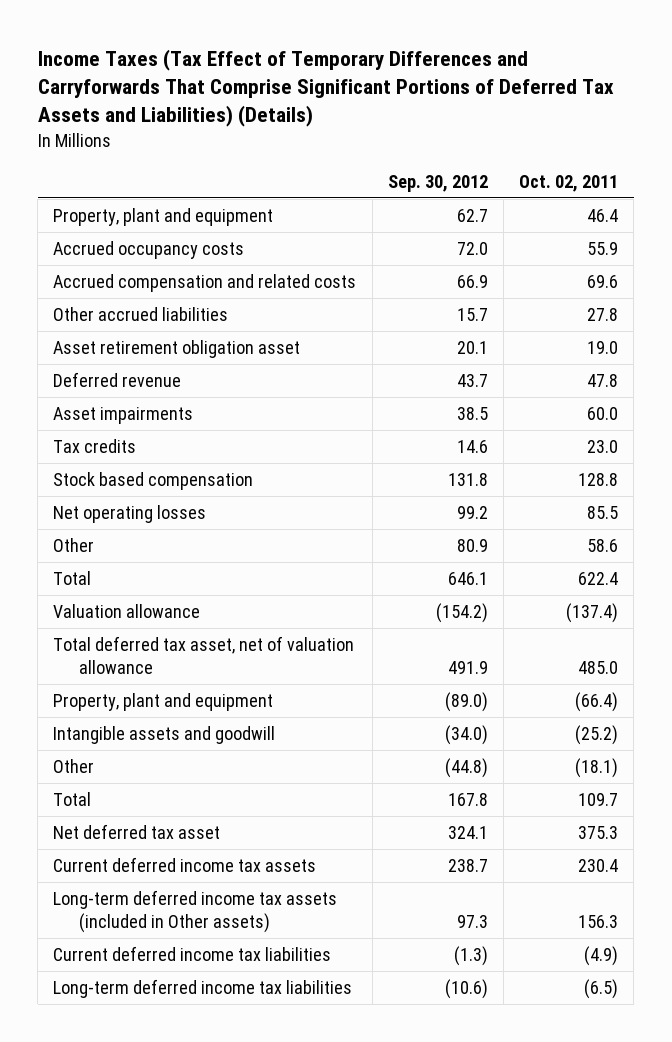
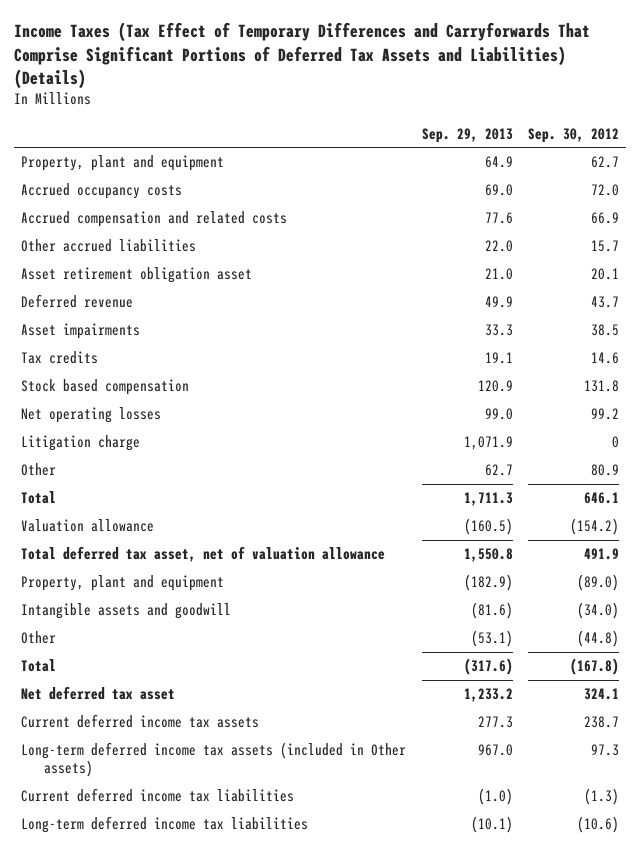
- | Sep. 30, 2012 | Oct. 02, 2011
+ | Sep. 29, 2013 | Sep. 30, 2012
+ Litigation charge | 1,071.9 | 0
- Total | 167.8 | 109.7
+ Total | (317.6) | (167.8)

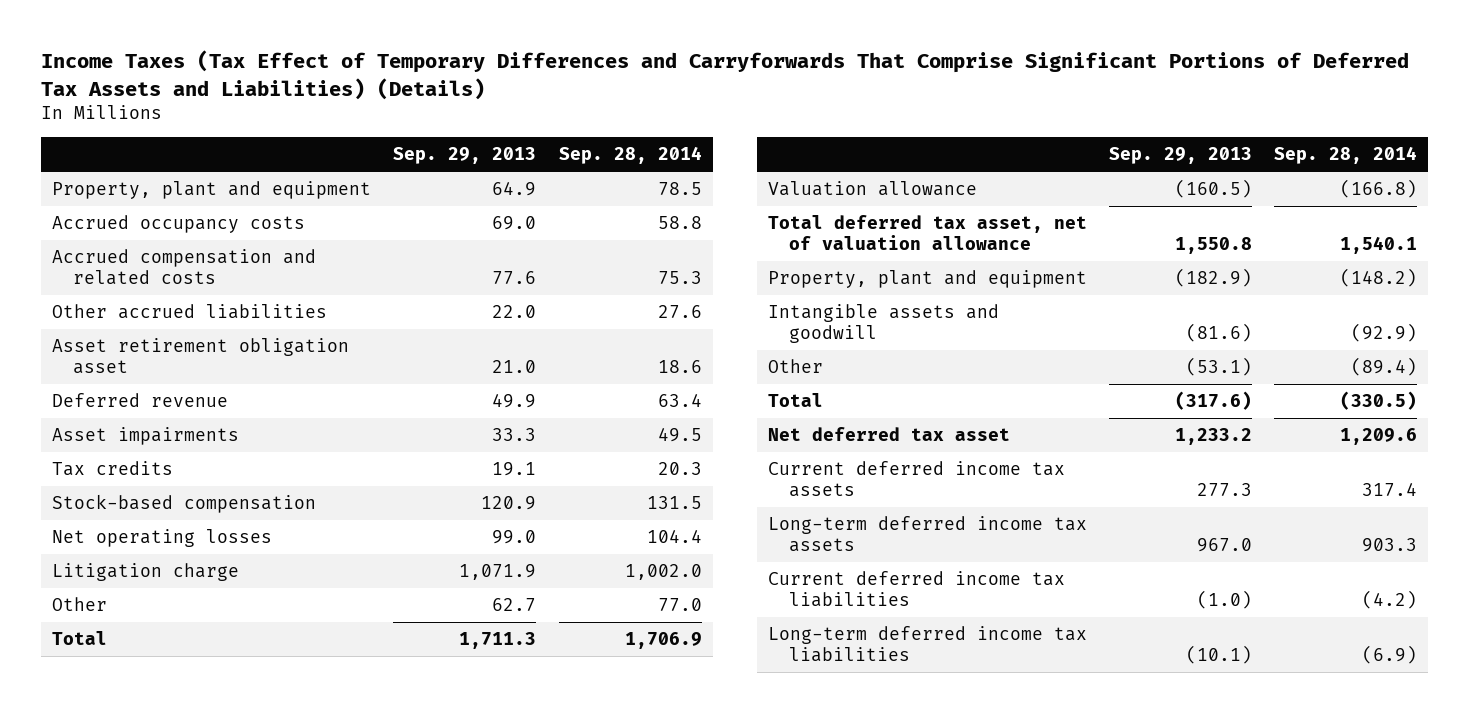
- | Sep. 29, 2013 | Sep. 30, 2012
+ | Sep. 29, 2013 | Sep. 28, 2014
- Stock based compensation | 120.9 | 131.8
+ Stock-based compensation | 120.9 | 131.5
- Long-term deferred income tax assets (included in Other assets) | 967.0 | 97.3
+ Long-term deferred income tax assets | 967.0 | 903.3

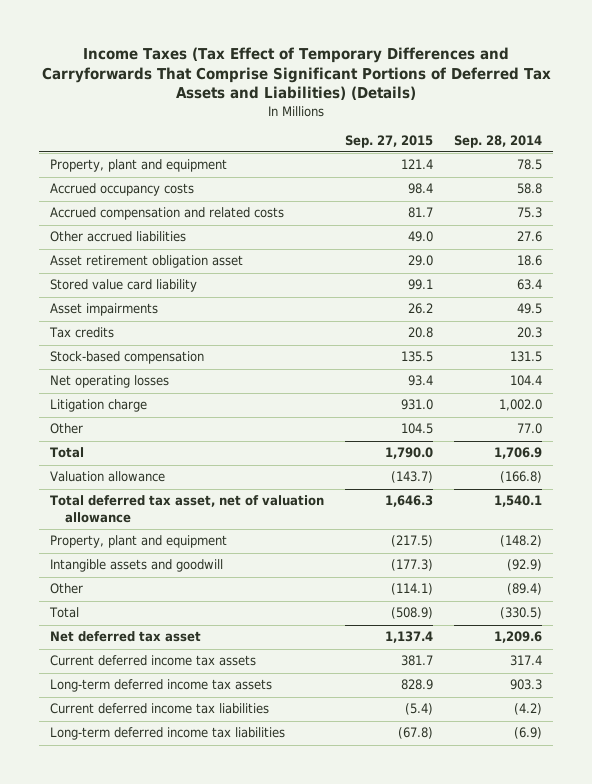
- | Sep. 29, 2013 | Sep. 28, 2014
+ | Sep. 27, 2015 | Sep. 28, 2014
- Deferred revenue | 49.9 | 63.4
+ Stored value card liability | 99.1 | 63.4

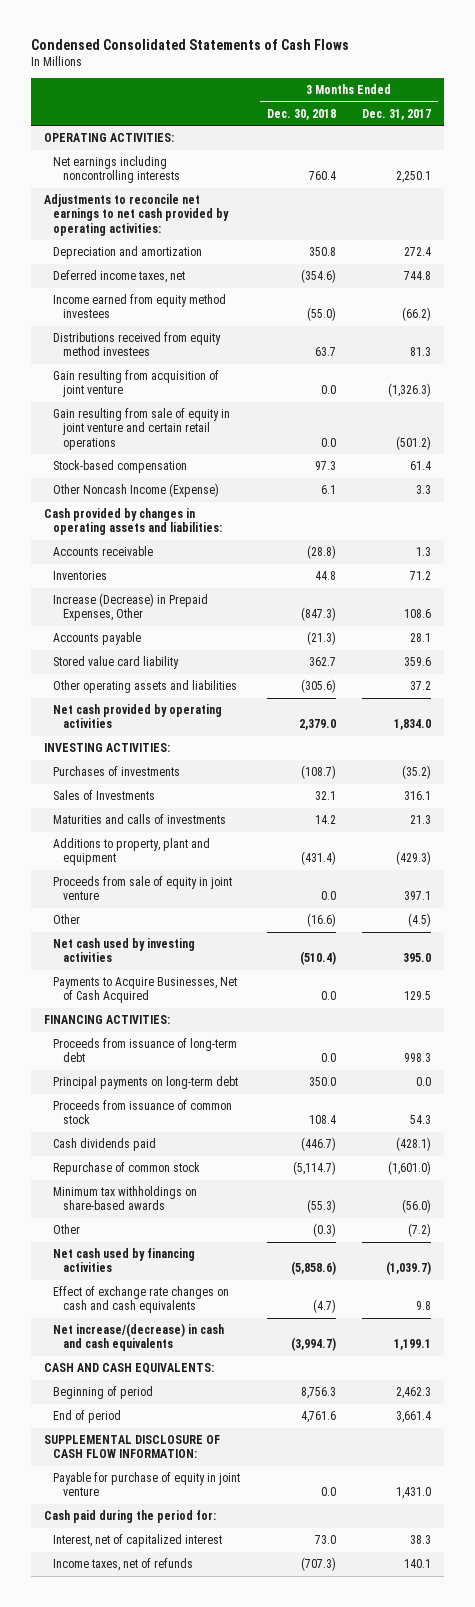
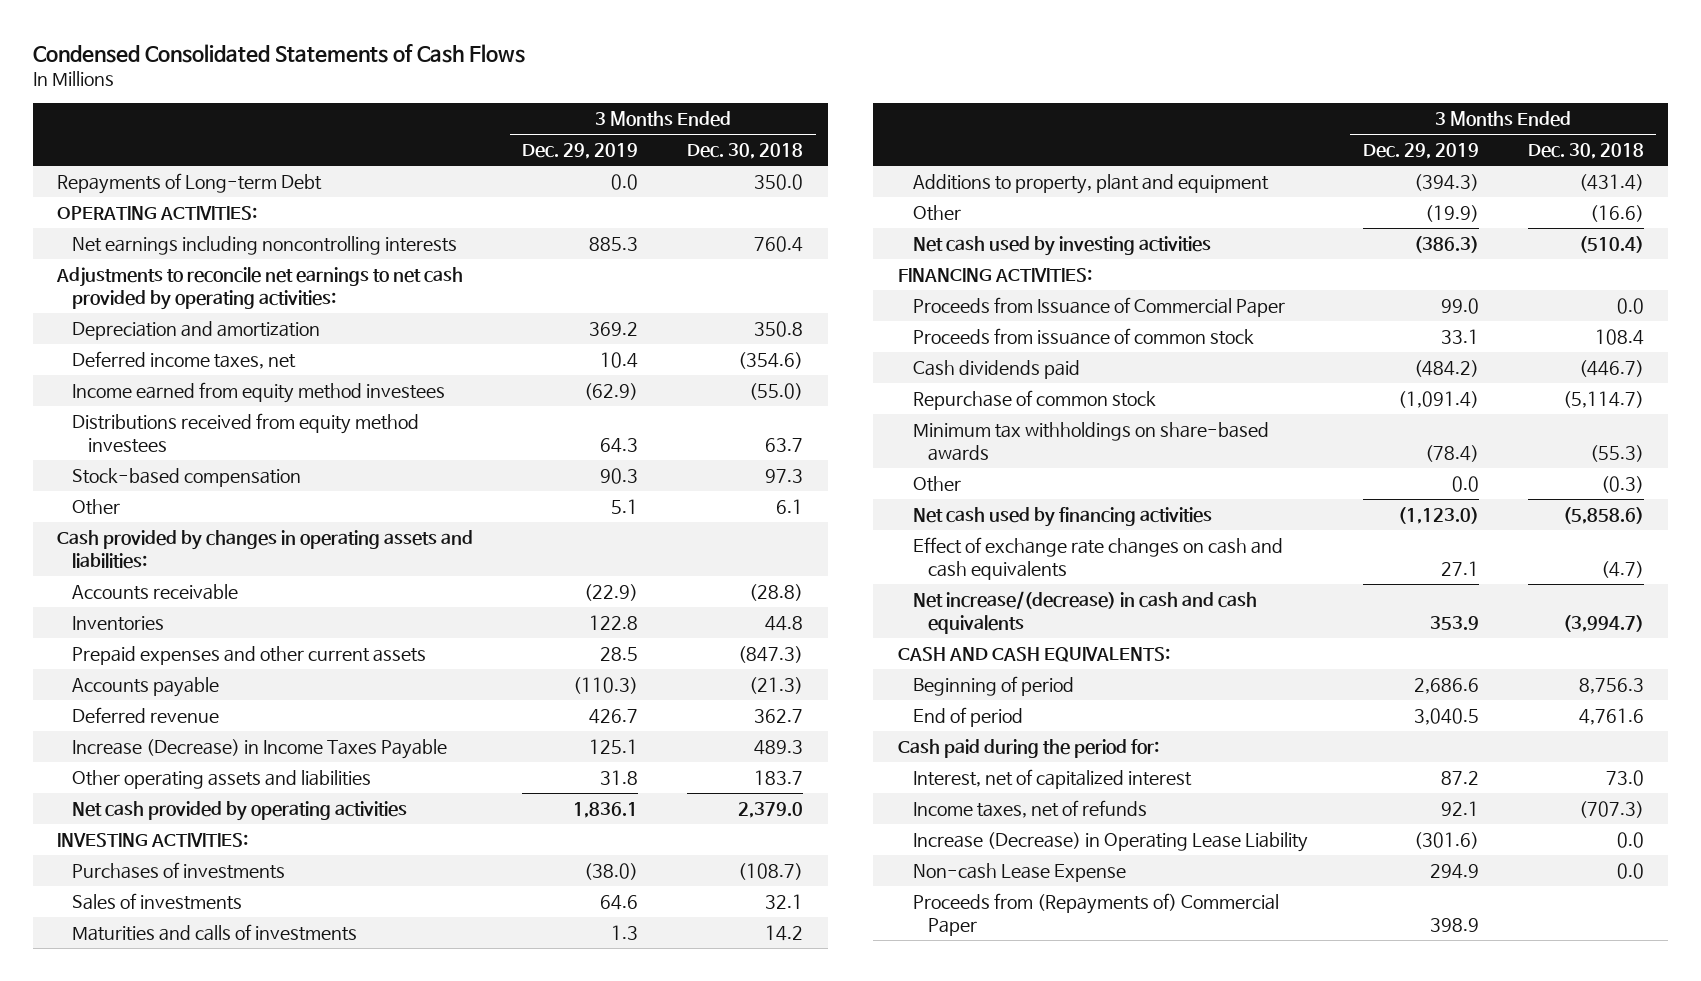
- | 3 Months Ended Dec. 30, 2018 | 3 Months Ended Dec. 31, 2017
+ | 3 Months Ended Dec. 29, 2019 | 3 Months Ended Dec. 30, 2018
+ Repayments of Long-term Debt | 0.0 | 350.0
- Gain resulting from acquisition of joint venture | 0.0 | (1,326.3)
- Gain resulting from sale of equity in joint venture and certain retail operations | 0.0 | (501.2)
- Other Noncash Income (Expense) | 6.1 | 3.3
+ Other | 5.1 | 6.1
- Increase (Decrease) in Prepaid Expenses, Other | (847.3) | 108.6
+ Prepaid expenses and other current assets | 28.5 | (847.3)
- Stored value card liability | 362.7 | 359.6
- Other operating assets and liabilities | (305.6) | 37.2
+ Deferred revenue | 426.7 | 362.7
+ Increase (Decrease) in Income Taxes Payable | 125.1 | 489.3
+ Other operating assets and liabilities | 31.8 | 183.7
- Sales of Investments | 32.1 | 316.1
+ Sales of investments | 64.6 | 32.1
- Proceeds from sale of equity in joint venture | 0.0 | 397.1
- Payments to Acquire Businesses, Net of Cash Acquired | 0.0 | 129.5
- Proceeds from issuance of long-term debt | 0.0 | 998.3
- Principal payments on long-term debt | 350.0 | 0.0
+ Proceeds from Issuance of Commercial Paper | 99.0 | 0.0
- SUPPLEMENTAL DISCLOSURE OF CASH FLOW INFORMATION:
- Payable for purchase of equity in joint venture | 0.0 | 1,431.0
+ Increase (Decrease) in Operating Lease Liability | (301.6) | 0.0
+ Non-cash Lease Expense | 294.9 | 0.0
+ Proceeds from (Repayments of) Commercial Paper | 398.9 |

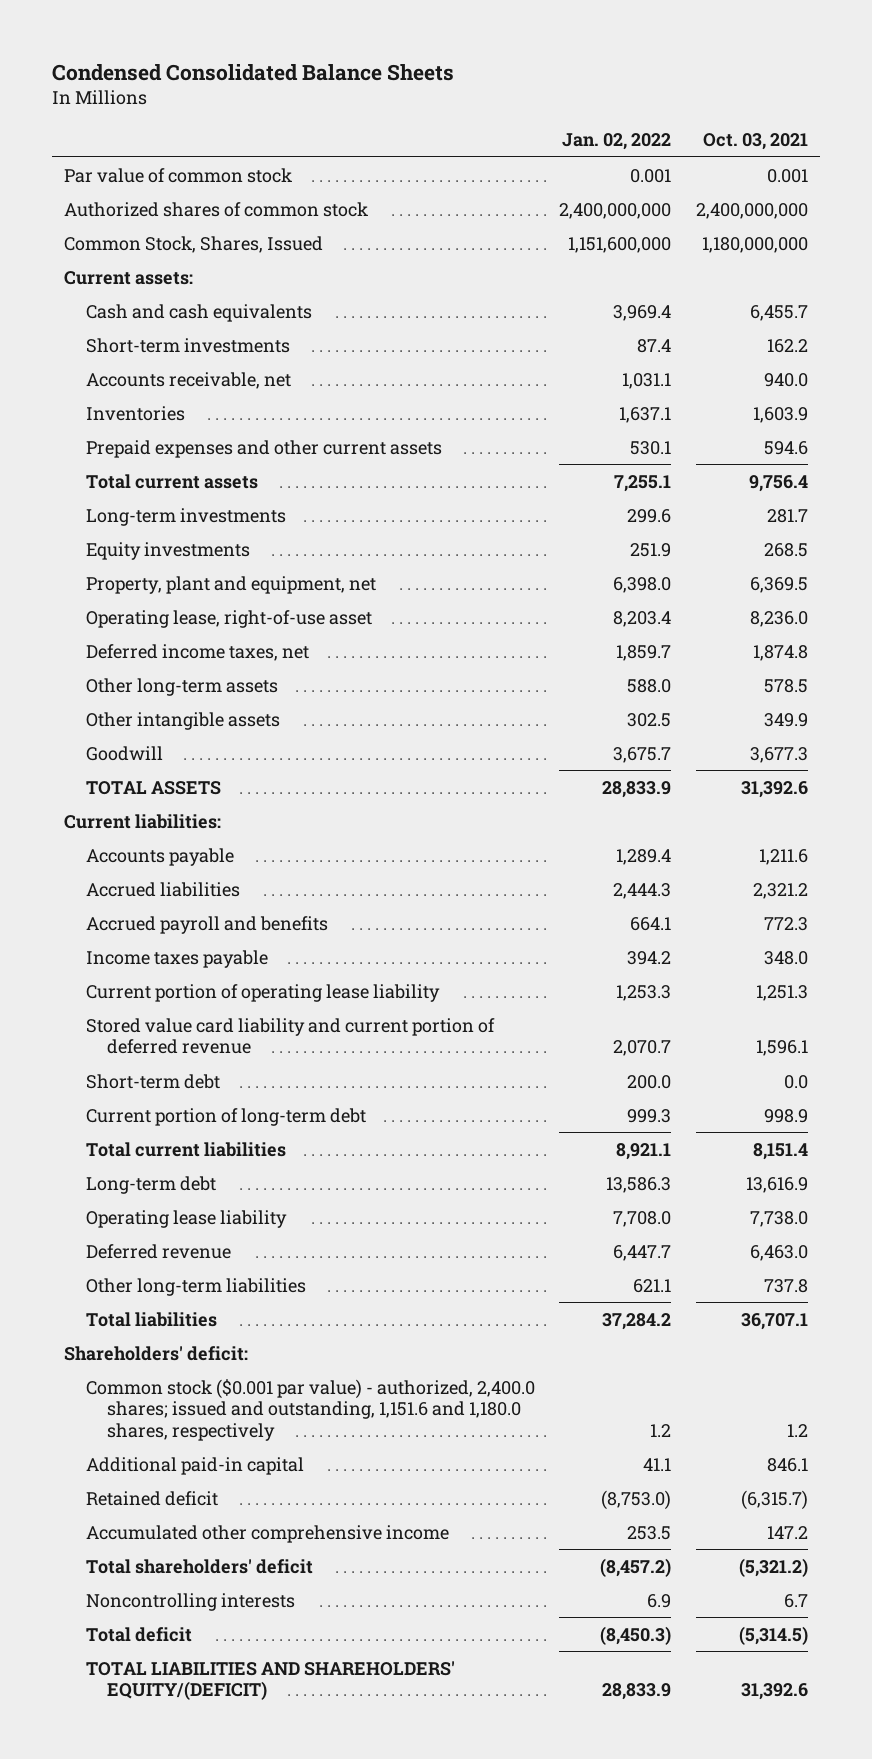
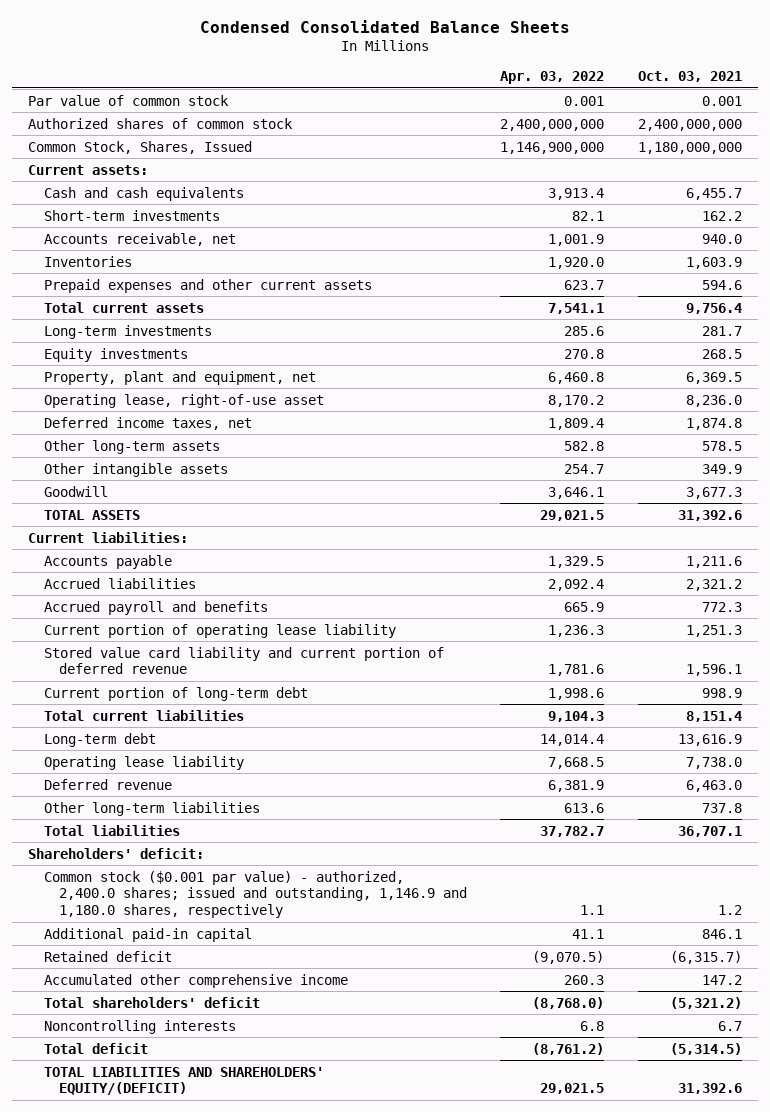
- | Jan. 02, 2022 | Oct. 03, 2021
+ | Apr. 03, 2022 | Oct. 03, 2021
- Income taxes payable | 394.2 | 348.0
- Short-term debt | 200.0 | 0.0
- Common stock ($0.001 par value) - authorized, 2,400.0 shares; issued and outstanding, 1,151.6 and 1,180.0 shares, respectively | 1.2 | 1.2
+ Common stock ($0.001 par value) - authorized, 2,400.0 shares; issued and outstanding, 1,146.9 and 1,180.0 shares, respectively | 1.1 | 1.2

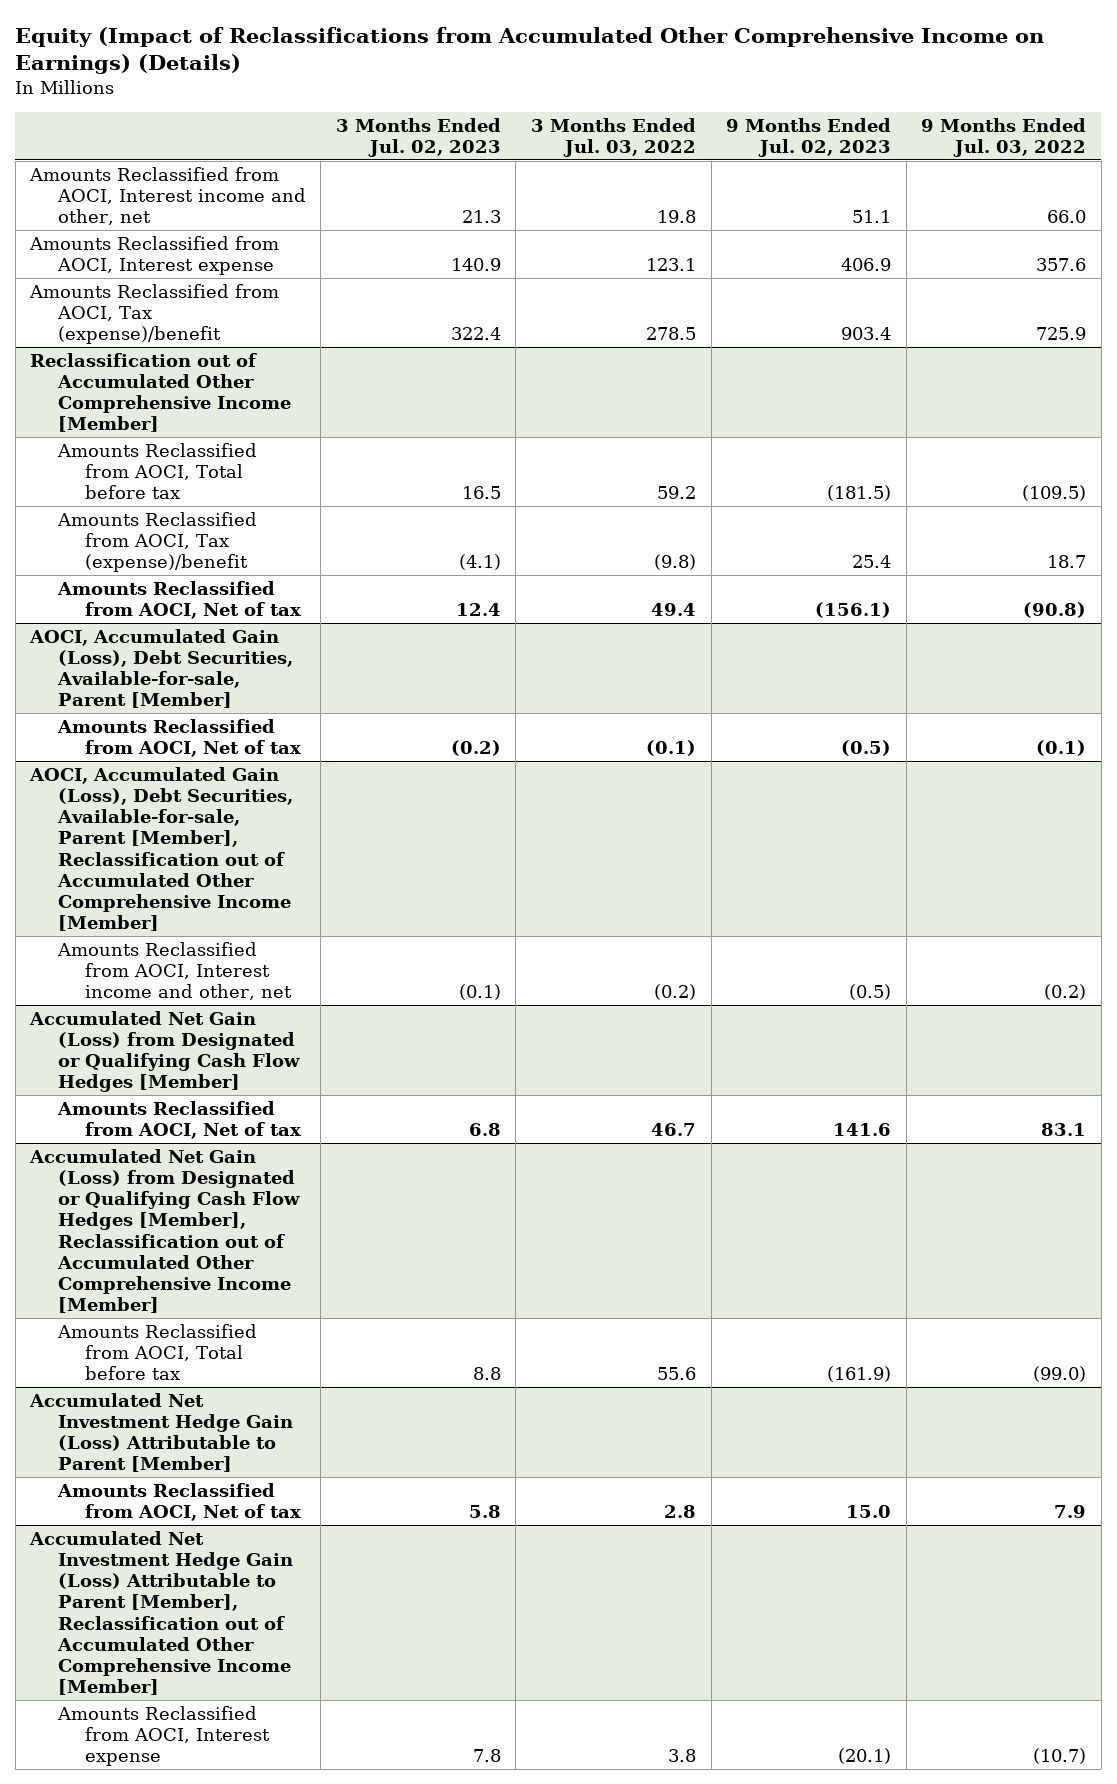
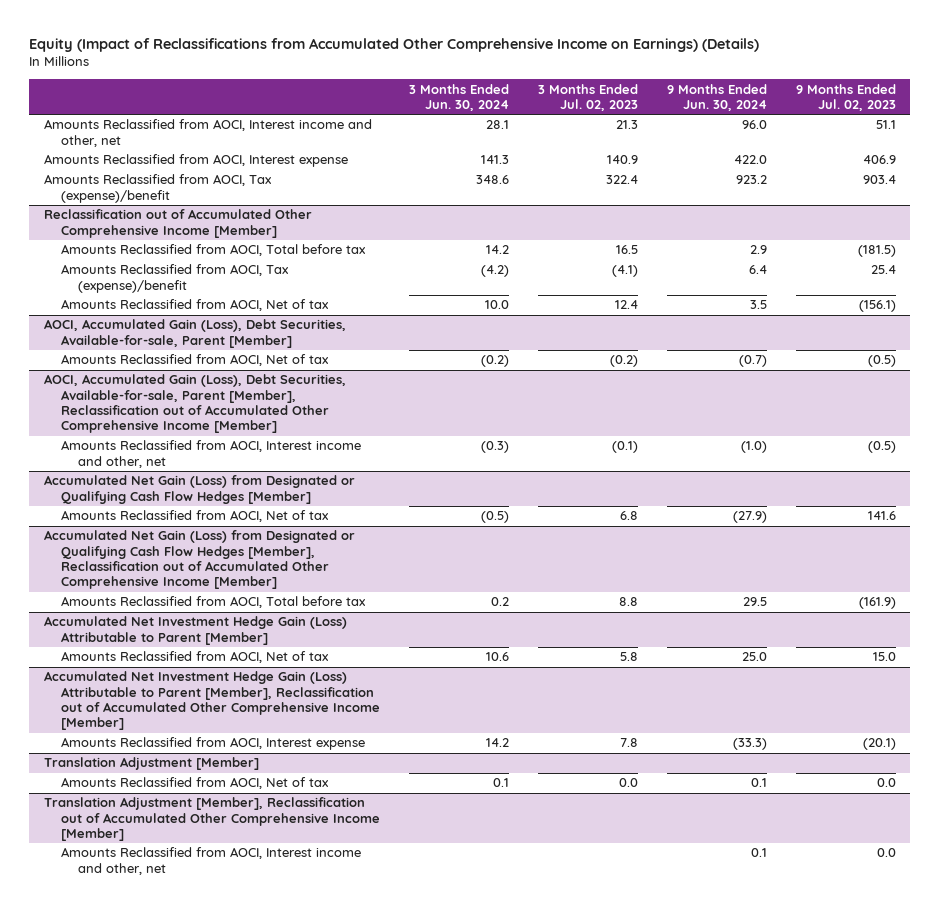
- | 3 Months Ended Jul. 02, 2023 | 3 Months Ended Jul. 03, 2022 | 9 Months Ended Jul. 02, 2023 | 9 Months Ended Jul. 03, 2022
+ | 3 Months Ended Jun. 30, 2024 | 3 Months Ended Jul. 02, 2023 | 9 Months Ended Jun. 30, 2024 | 9 Months Ended Jul. 02, 2023
+ Translation Adjustment [Member]
+ Amounts Reclassified from AOCI, Net of tax | 0.1 | 0.0 | 0.1 | 0.0
+ Translation Adjustment [Member], Reclassification out of Accumulated Other Comprehensive Income [Member]
+ Amounts Reclassified from AOCI, Interest income and other, net | | | 0.1 | 0.0

